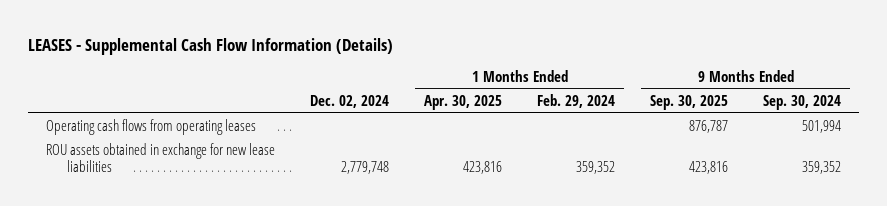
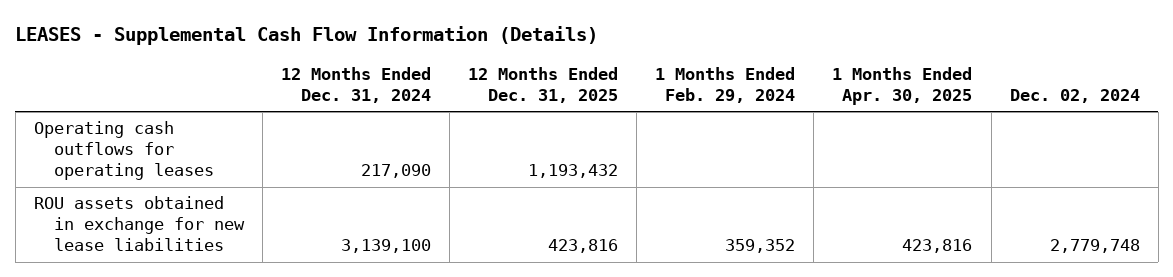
- | Dec. 02, 2024 | 1 Months Ended Apr. 30, 2025 | 1 Months Ended Feb. 29, 2024 | 9 Months Ended Sep. 30, 2025 | 9 Months Ended Sep. 30, 2024
+ | 12 Months Ended Dec. 31, 2024 | 12 Months Ended Dec. 31, 2025 | 1 Months Ended Feb. 29, 2024 | 1 Months Ended Apr. 30, 2025 | Dec. 02, 2024
- Operating cash flows from operating leases | | | | 876,787 | 501,994
+ Operating cash outflows for operating leases | 217,090 | 1,193,432 | | |

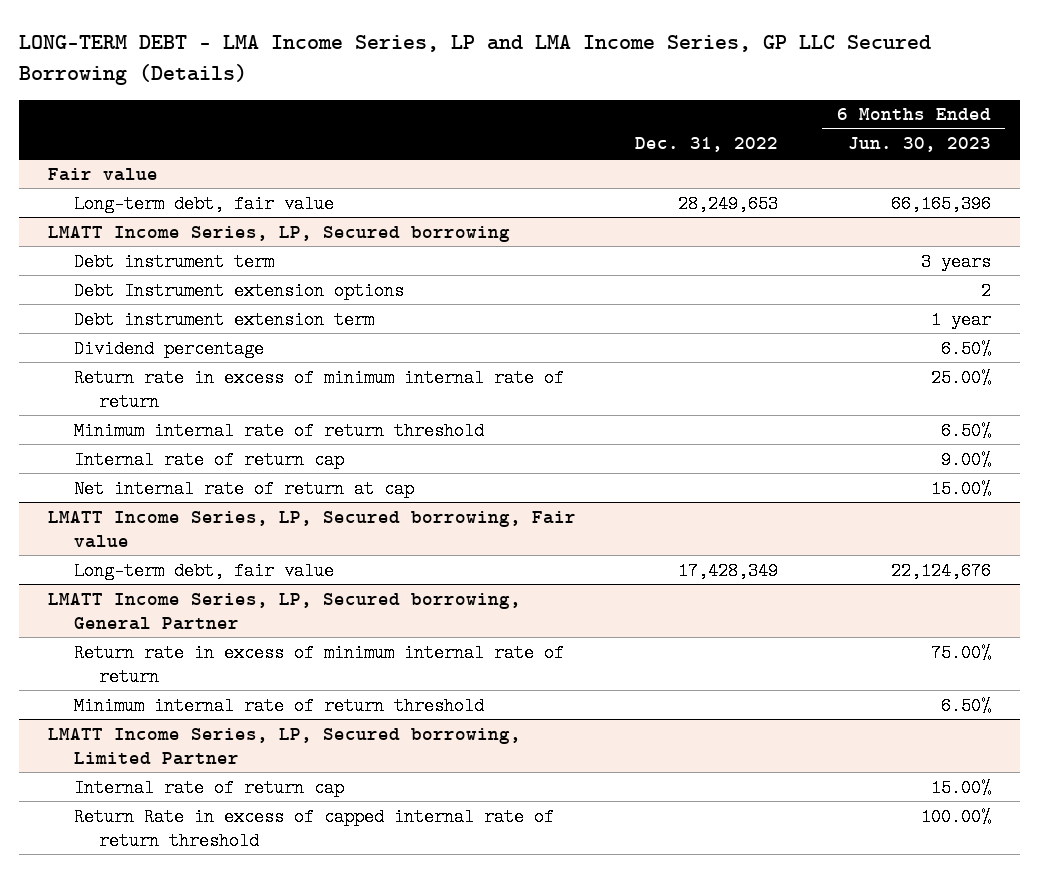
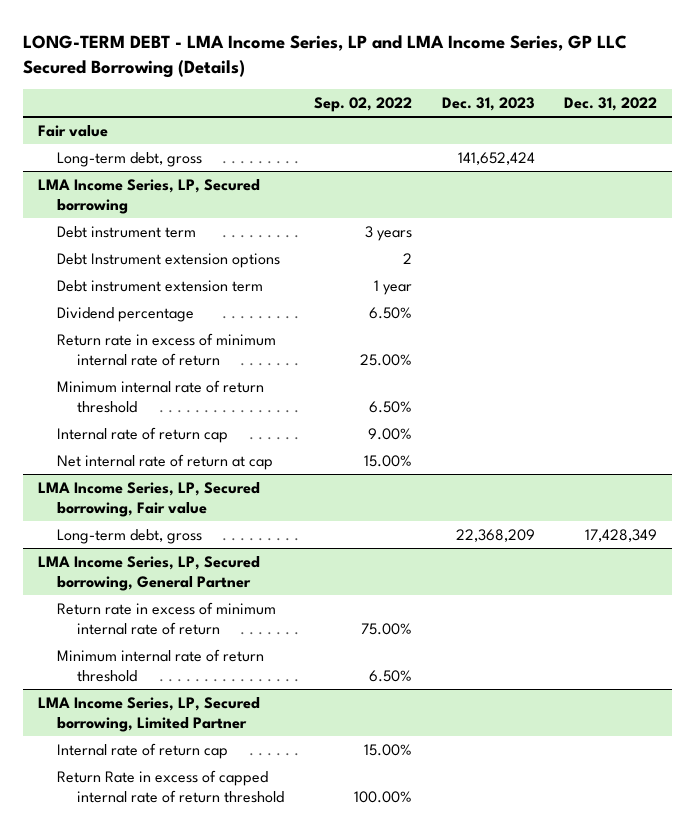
- | Dec. 31, 2022 | 6 Months Ended Jun. 30, 2023
+ | Sep. 02, 2022 | Dec. 31, 2023 | Dec. 31, 2022
@ Fair value
- Long-term debt, fair value | 28,249,653 | 66,165,396
- LMATT Income Series, LP, Secured borrowing
@ Fair value
+ Long-term debt, gross | | 141,652,424 |
+ LMA Income Series, LP, Secured borrowing
- LMATT Income Series, LP, Secured borrowing, Fair value
- Long-term debt, fair value | 17,428,349 | 22,124,676
- LMATT Income Series, LP, Secured borrowing, General Partner
+ LMA Income Series, LP, Secured borrowing, Fair value
+ Long-term debt, gross | | 22,368,209 | 17,428,349
+ LMA Income Series, LP, Secured borrowing, General Partner
- LMATT Income Series, LP, Secured borrowing, Limited Partner
+ LMA Income Series, LP, Secured borrowing, Limited Partner

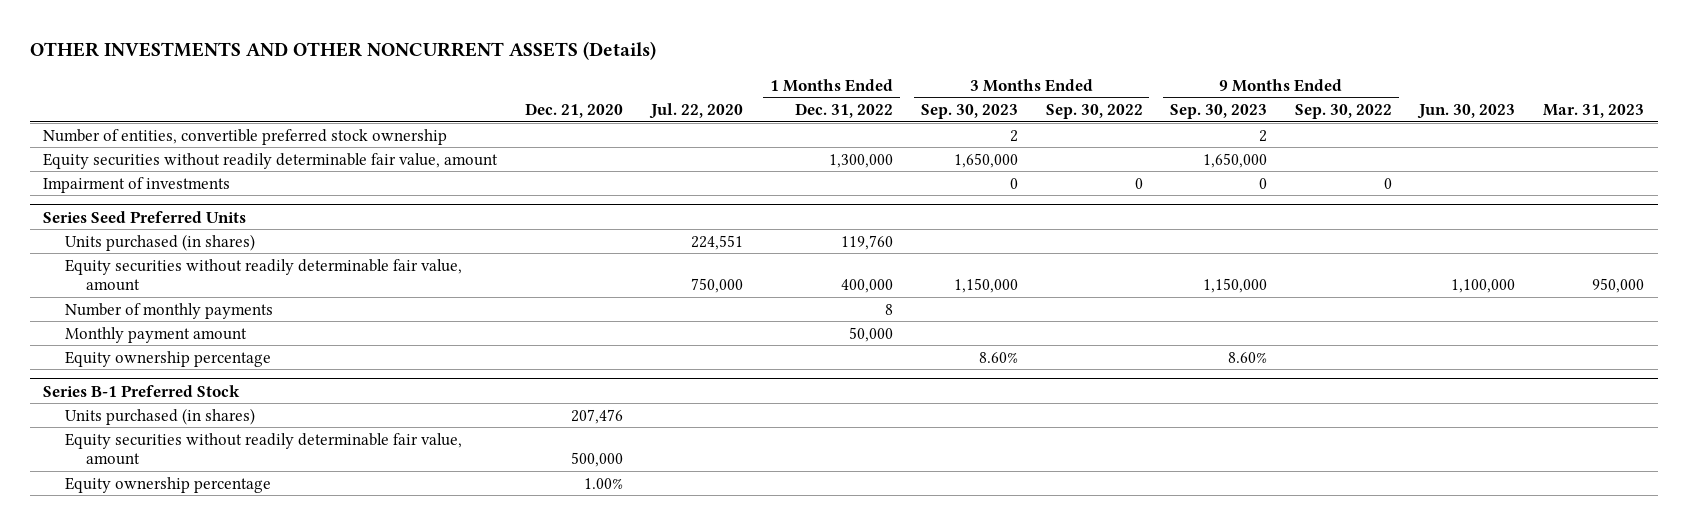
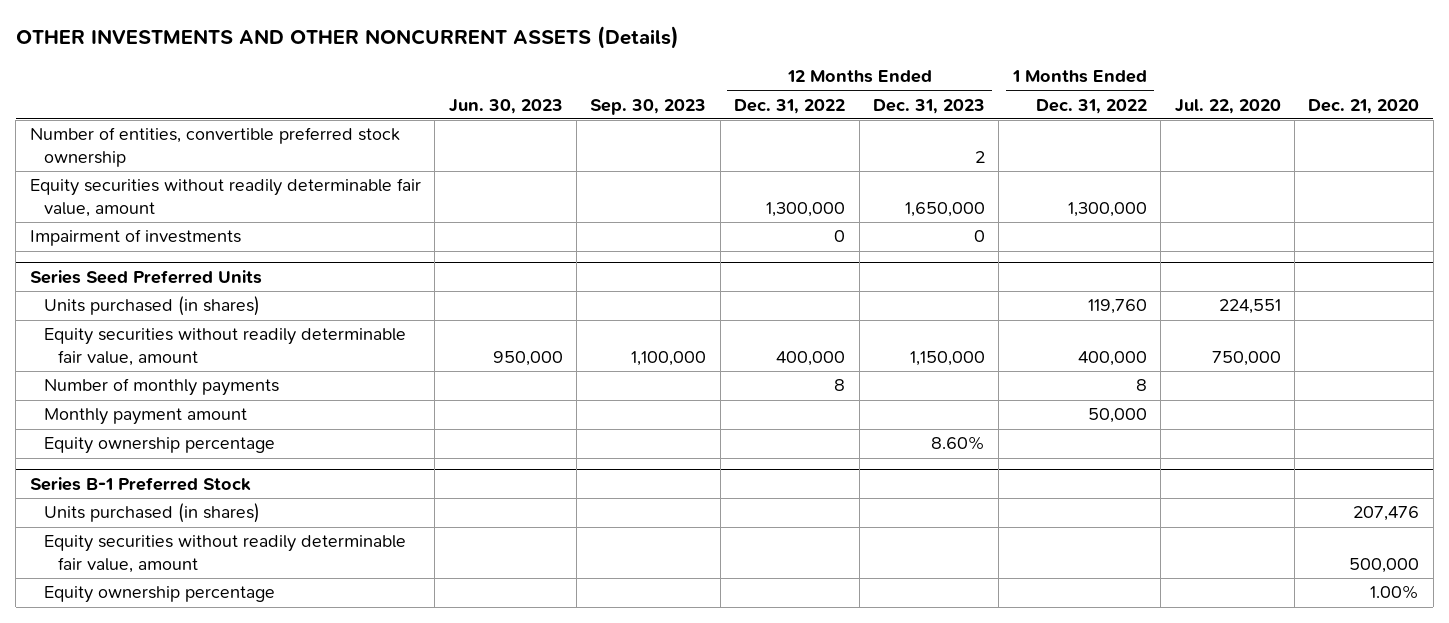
- | Dec. 21, 2020 | Jul. 22, 2020 | 1 Months Ended Dec. 31, 2022 | 3 Months Ended Sep. 30, 2023 | 3 Months Ended Sep. 30, 2022 | 9 Months Ended Sep. 30, 2023 | 9 Months Ended Sep. 30, 2022 | Jun. 30, 2023 | Mar. 31, 2023
+ | Jun. 30, 2023 | Sep. 30, 2023 | 12 Months Ended Dec. 31, 2022 | 12 Months Ended Dec. 31, 2023 | 1 Months Ended Dec. 31, 2022 | Jul. 22, 2020 | Dec. 21, 2020
@ Series Seed Preferred Units
- Equity securities without readily determinable fair value, amount | | 750,000 | 400,000 | 1,150,000 | | 1,150,000 | | 1,100,000 | 950,000
+ Equity securities without readily determinable fair value, amount | 950,000 | 1,100,000 | 400,000 | 1,150,000 | 400,000 | 750,000 |

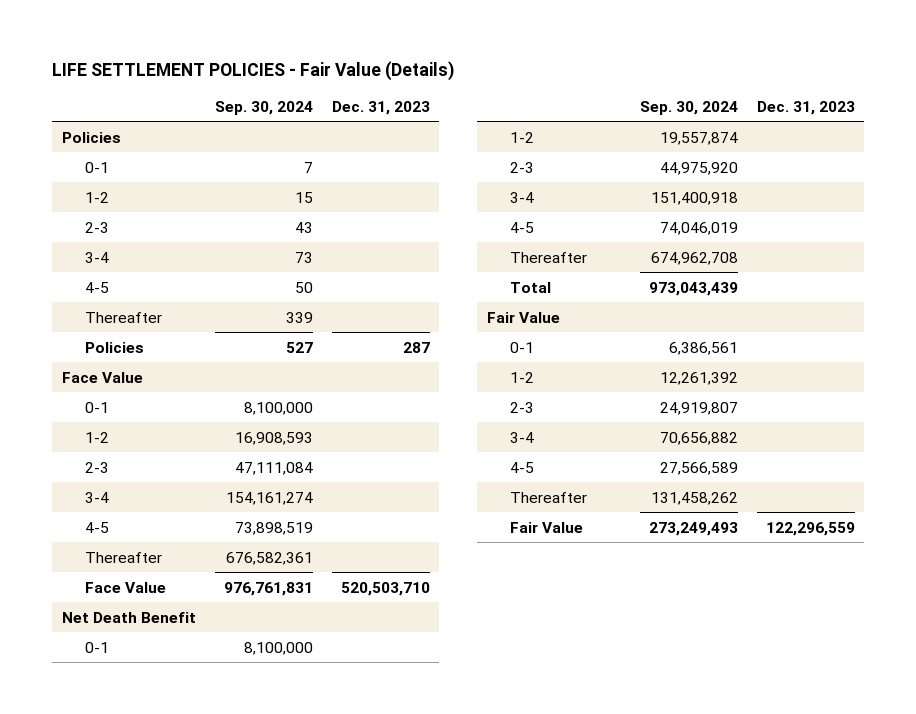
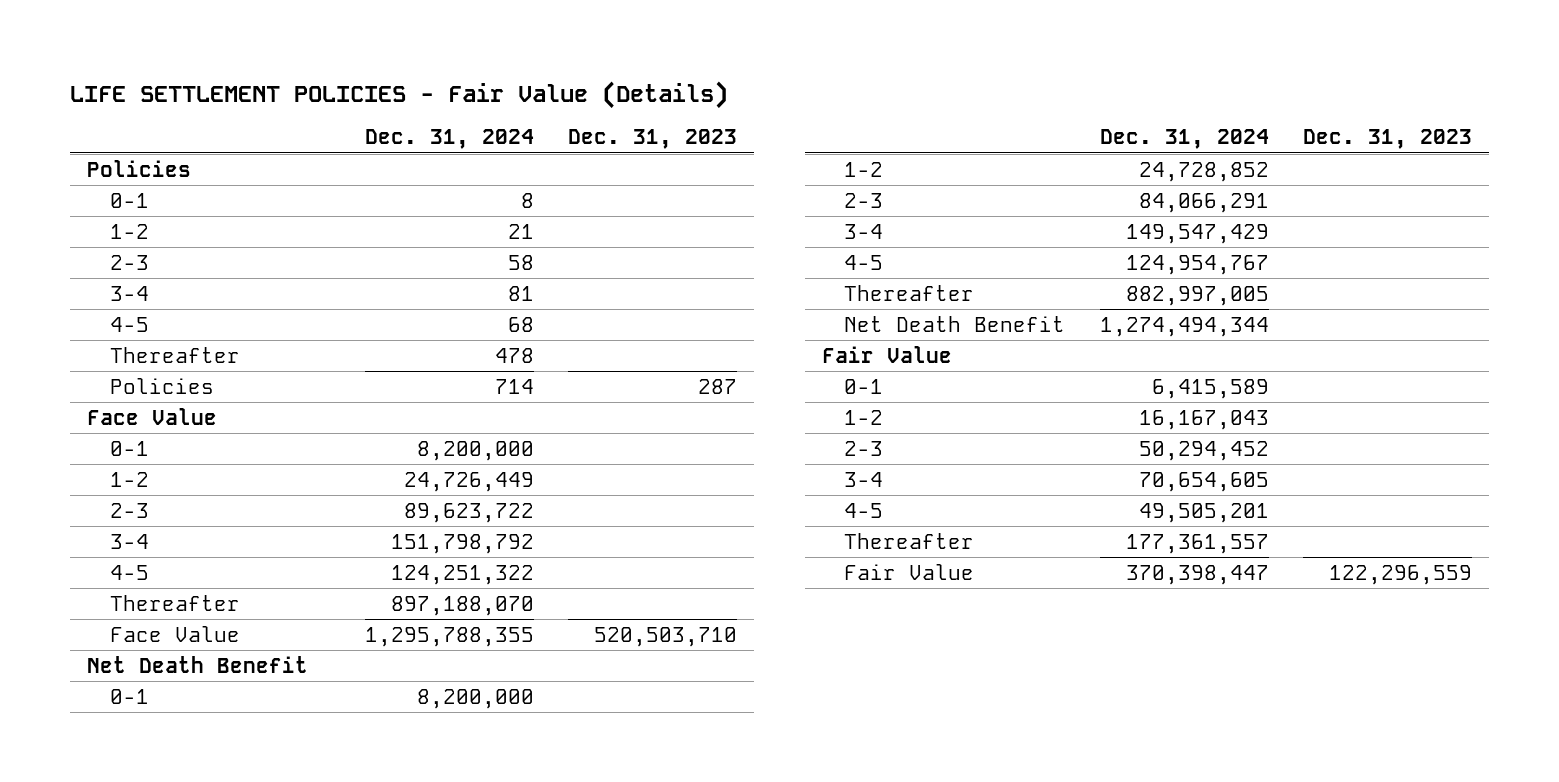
- | Sep. 30, 2024 | Dec. 31, 2023
+ | Dec. 31, 2024 | Dec. 31, 2023
- Total | 973,043,439 |
+ Net Death Benefit | 1,274,494,344 |

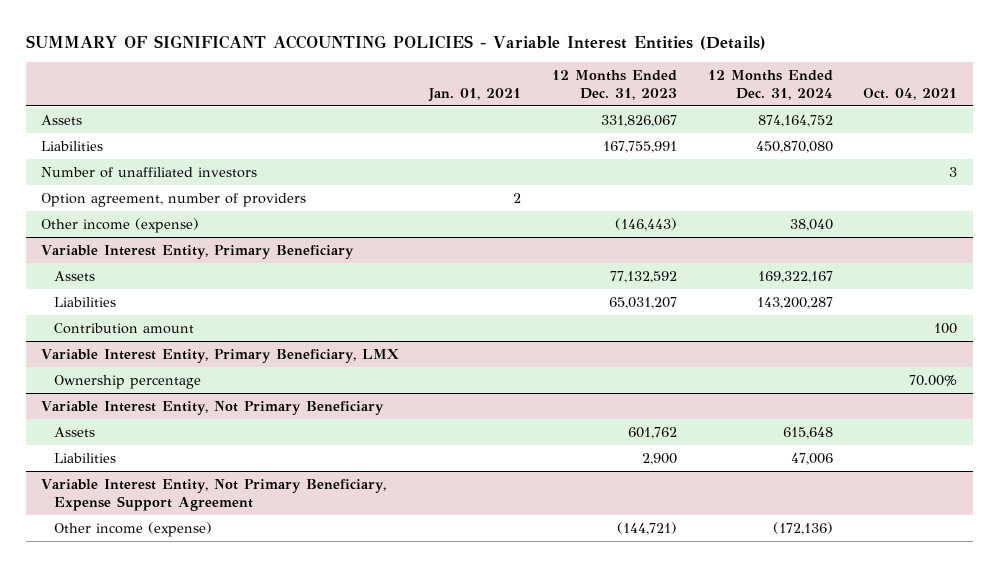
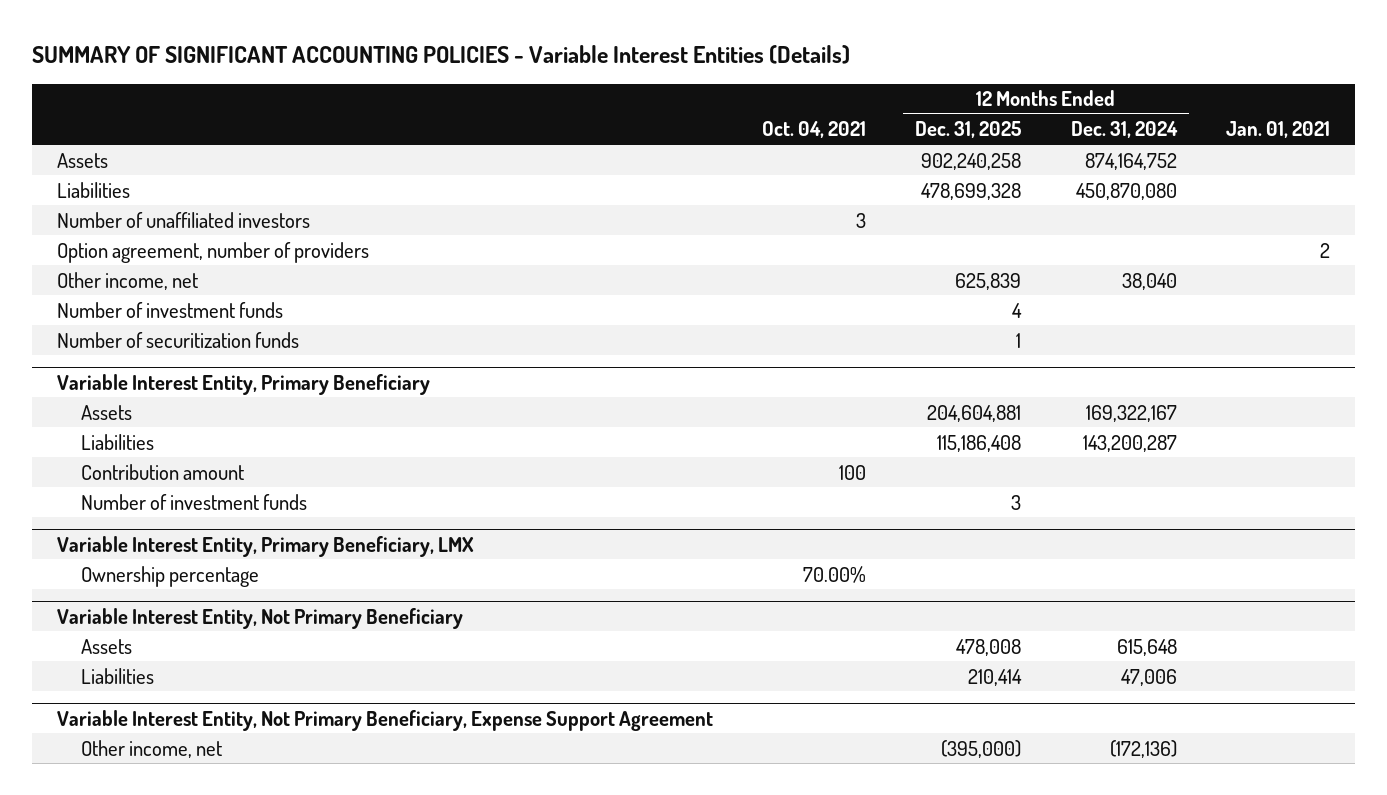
- | Jan. 01, 2021 | 12 Months Ended Dec. 31, 2023 | 12 Months Ended Dec. 31, 2024 | Oct. 04, 2021
+ | Oct. 04, 2021 | 12 Months Ended Dec. 31, 2025 | 12 Months Ended Dec. 31, 2024 | Jan. 01, 2021
- Other income (expense) | | (146,443) | 38,040 |
+ Other income, net | | 625,839 | 38,040 |
+ Number of investment funds | | 4 | |
+ Number of securitization funds | | 1 | |
@ Variable Interest Entity, Primary Beneficiary
+ Number of investment funds | | 3 | |
@ Variable Interest Entity, Not Primary Beneficiary, Expense Support Agreement
- Other income (expense) | | (144,721) | (172,136) |
+ Other income, net | | (395,000) | (172,136) |

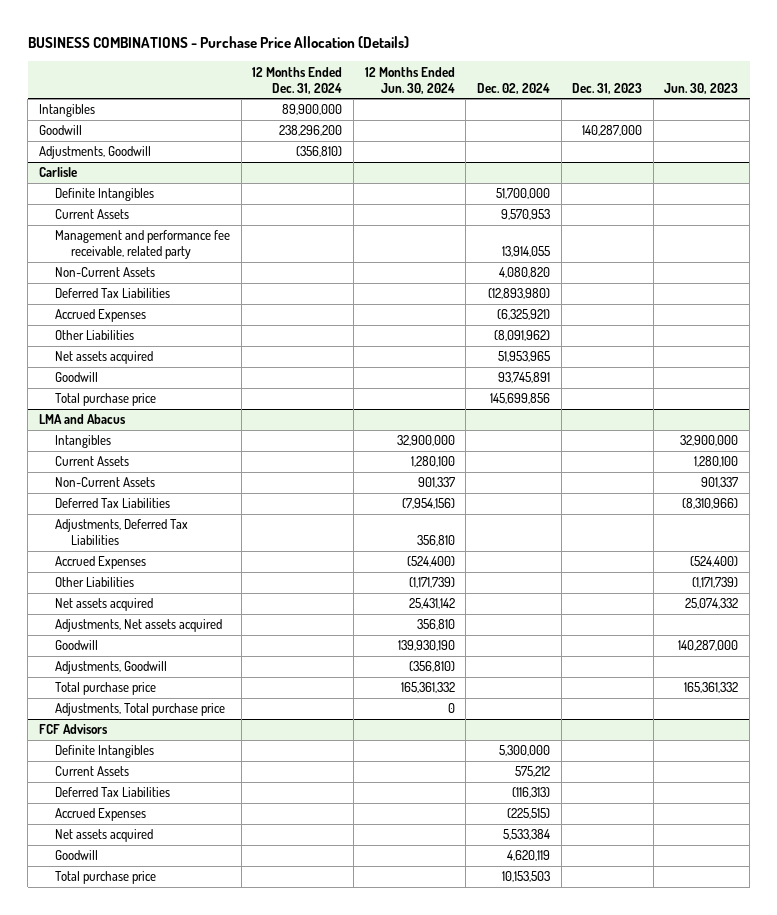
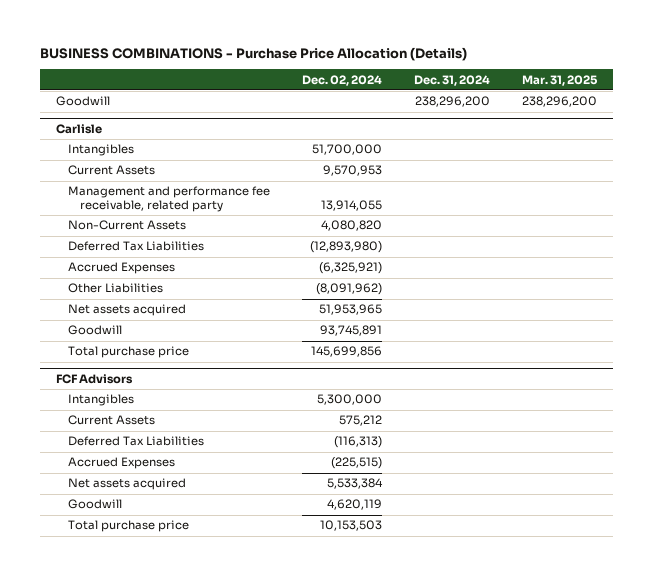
- | 12 Months Ended Dec. 31, 2024 | 12 Months Ended Jun. 30, 2024 | Dec. 02, 2024 | Dec. 31, 2023 | Jun. 30, 2023
+ | Dec. 02, 2024 | Dec. 31, 2024 | Mar. 31, 2025
- Intangibles | 89,900,000 | | | |
- Adjustments, Goodwill | (356,810) | | | |
@ Carlisle
- Definite Intangibles | | | 51,700,000 | |
+ Intangibles | 51,700,000 | |
- LMA and Abacus
- Intangibles | | 32,900,000 | | | 32,900,000
- Current Assets | | 1,280,100 | | | 1,280,100
- Non-Current Assets | | 901,337 | | | 901,337
- Deferred Tax Liabilities | | (7,954,156) | | | (8,310,966)
- Adjustments, Deferred Tax Liabilities | | 356,810 | | |
- Accrued Expenses | | (524,400) | | | (524,400)
- Other Liabilities | | (1,171,739) | | | (1,171,739)
- Net assets acquired | | 25,431,142 | | | 25,074,332
- Adjustments, Net assets acquired | | 356,810 | | |
- Goodwill | | 139,930,190 | | | 140,287,000
- Adjustments, Goodwill | | (356,810) | | |
- Total purchase price | | 165,361,332 | | | 165,361,332
- Adjustments, Total purchase price | | 0 | | |
@ FCF Advisors
- Definite Intangibles | | | 5,300,000 | |
+ Intangibles | 5,300,000 | |

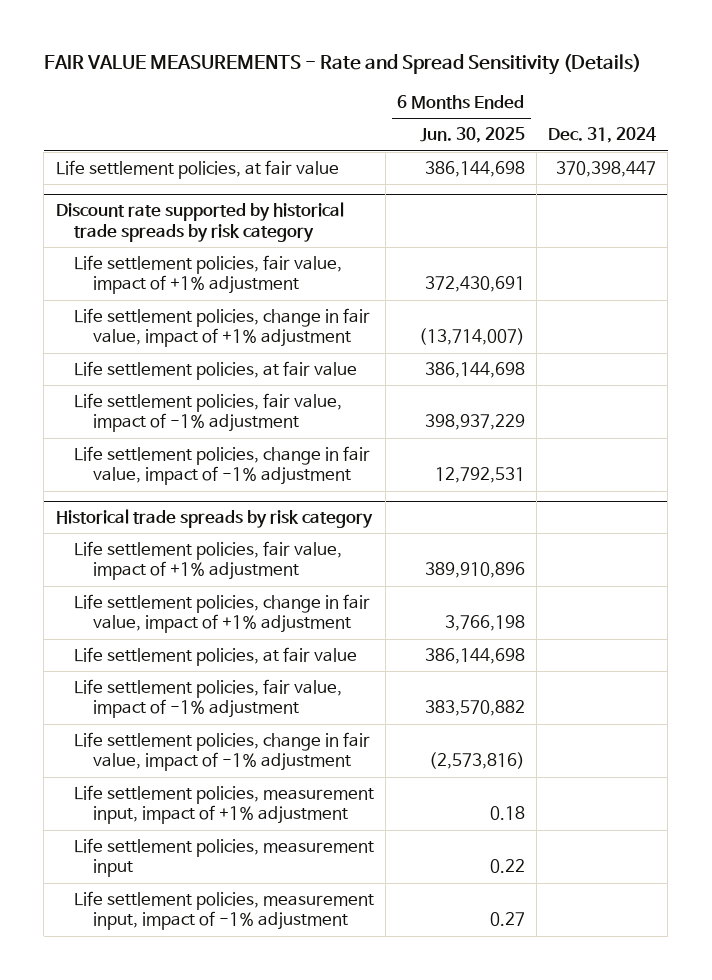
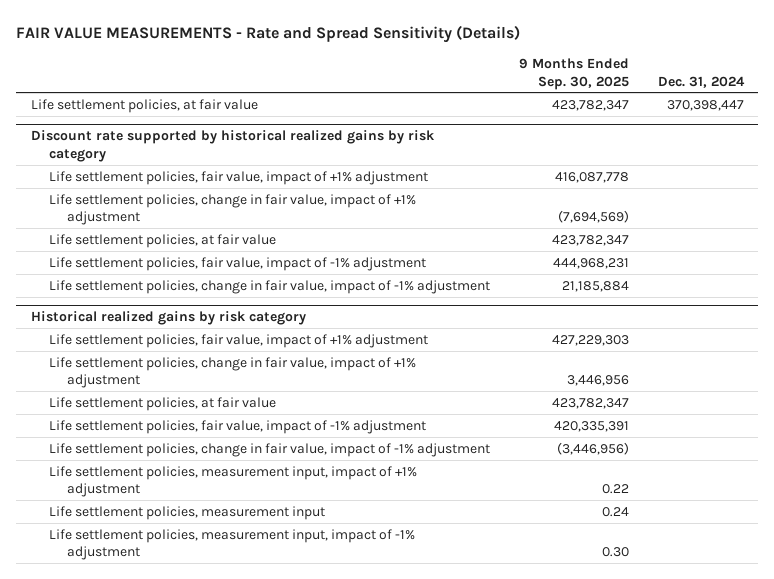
- | 6 Months Ended Jun. 30, 2025 | Dec. 31, 2024
+ | 9 Months Ended Sep. 30, 2025 | Dec. 31, 2024
- Discount rate supported by historical trade spreads by risk category
+ Discount rate supported by historical realized gains by risk category
- Historical trade spreads by risk category
- Life settlement policies, fair value, impact of +1% adjustment | 389,910,896 |
- Life settlement policies, change in fair value, impact of +1% adjustment | 3,766,198 |
- Life settlement policies, at fair value | 386,144,698 |
- Life settlement policies, fair value, impact of -1% adjustment | 383,570,882 |
- Life settlement policies, change in fair value, impact of -1% adjustment | (2,573,816) |
- Life settlement policies, measurement input, impact of +1% adjustment | 0.18 |
- Life settlement policies, measurement input | 0.22 |
- Life settlement policies, measurement input, impact of -1% adjustment | 0.27 |
+ Historical realized gains by risk category
+ Life settlement policies, fair value, impact of +1% adjustment | 427,229,303 |
+ Life settlement policies, change in fair value, impact of +1% adjustment | 3,446,956 |
+ Life settlement policies, at fair value | 423,782,347 |
+ Life settlement policies, fair value, impact of -1% adjustment | 420,335,391 |
+ Life settlement policies, change in fair value, impact of -1% adjustment | (3,446,956) |
+ Life settlement policies, measurement input, impact of +1% adjustment | 0.22 |
+ Life settlement policies, measurement input | 0.24 |
+ Life settlement policies, measurement input, impact of -1% adjustment | 0.30 |

